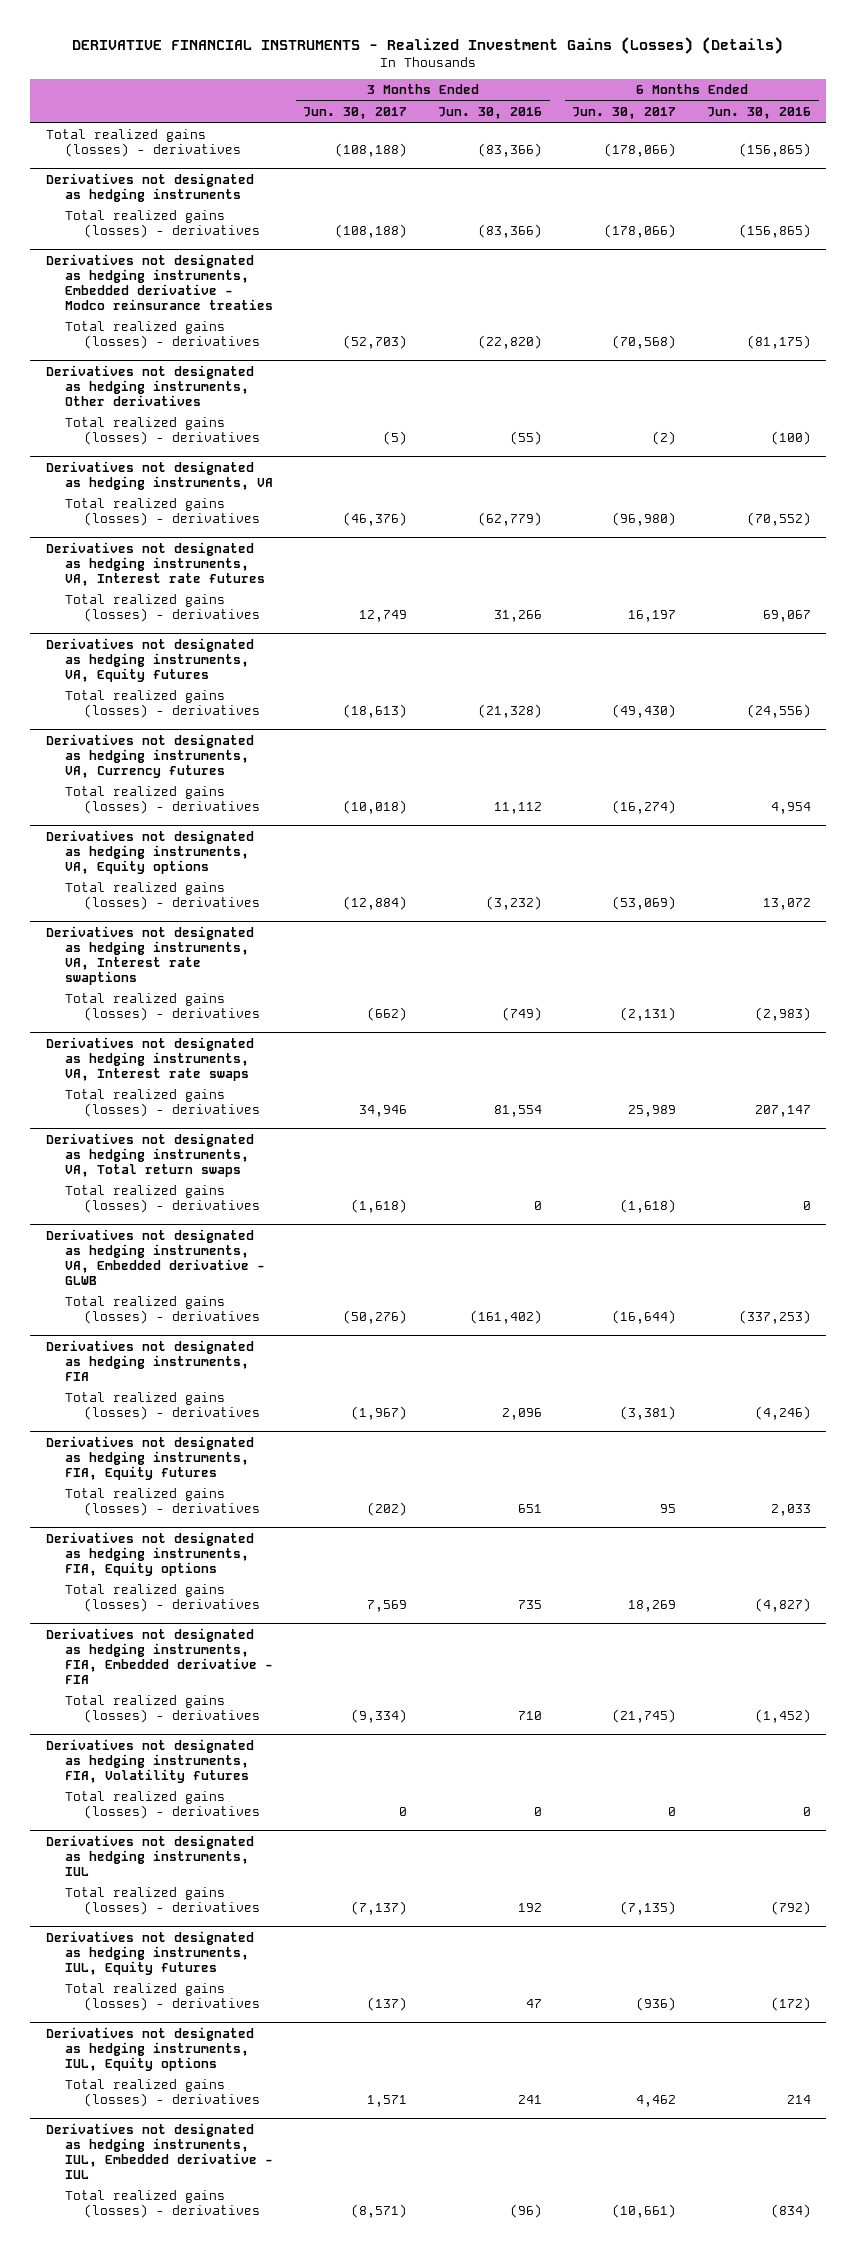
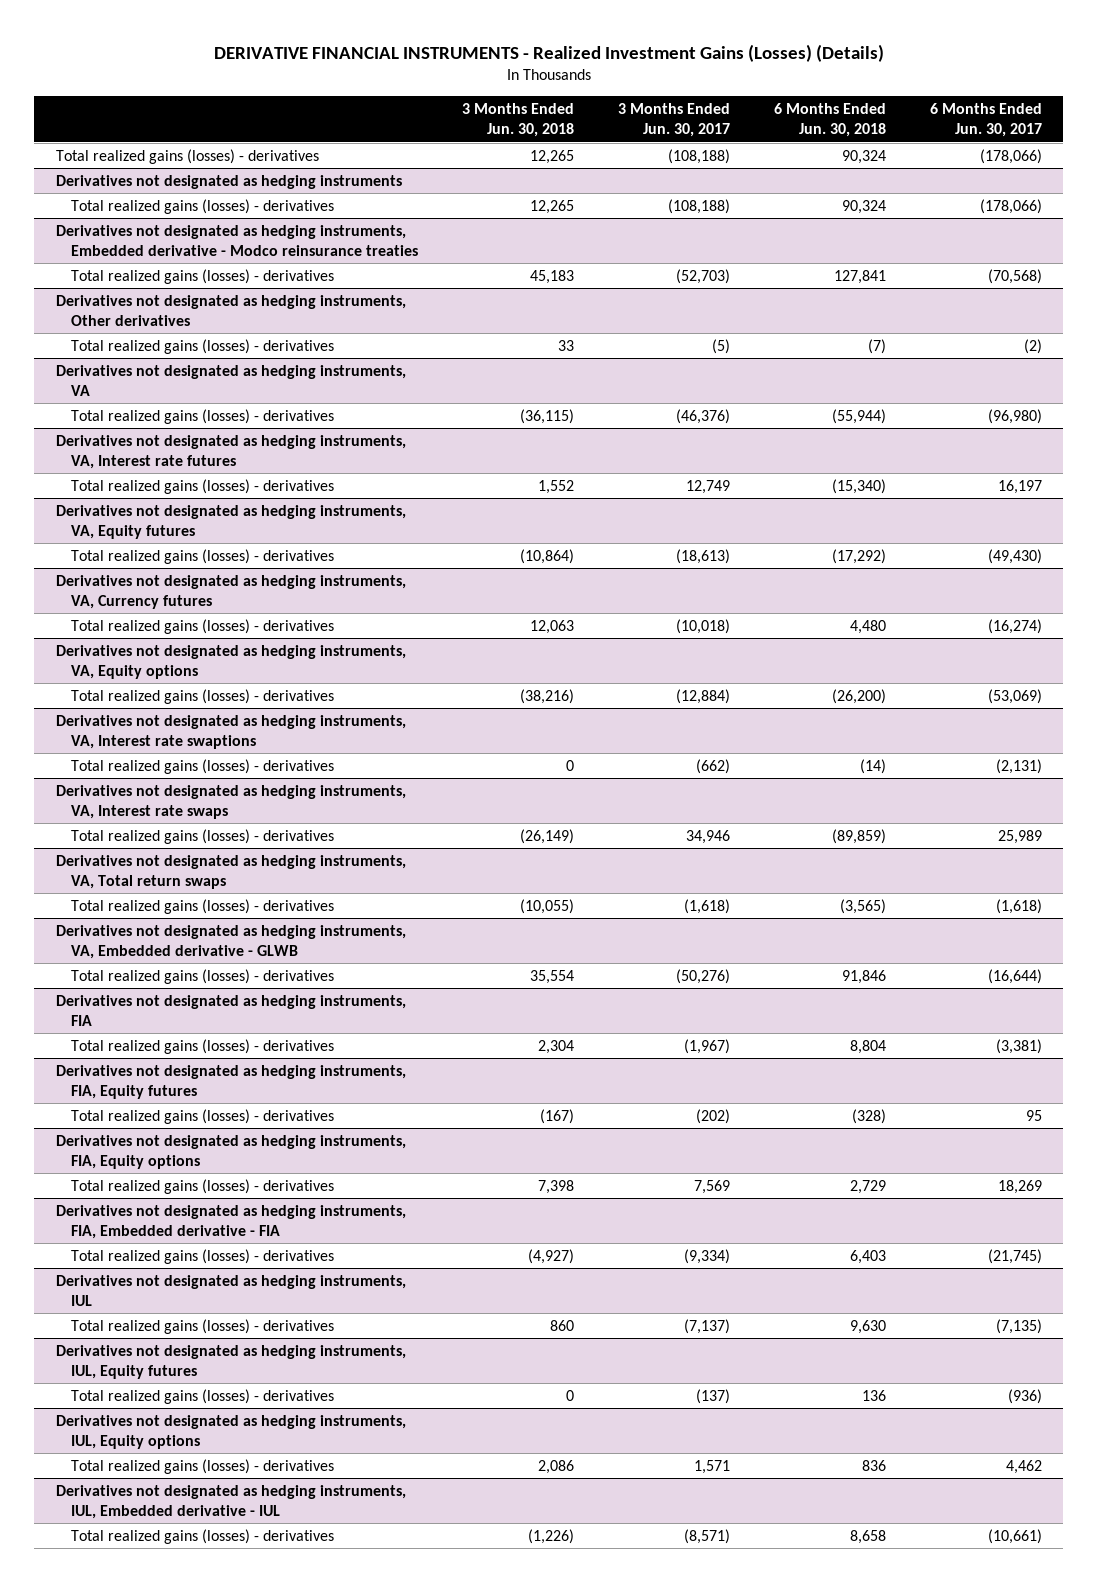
- | 3 Months Ended Jun. 30, 2017 | 3 Months Ended Jun. 30, 2016 | 6 Months Ended Jun. 30, 2017 | 6 Months Ended Jun. 30, 2016
+ | 3 Months Ended Jun. 30, 2018 | 3 Months Ended Jun. 30, 2017 | 6 Months Ended Jun. 30, 2018 | 6 Months Ended Jun. 30, 2017
- Derivatives not designated as hedging instruments, FIA, Volatility futures
- Total realized gains (losses) - derivatives | 0 | 0 | 0 | 0

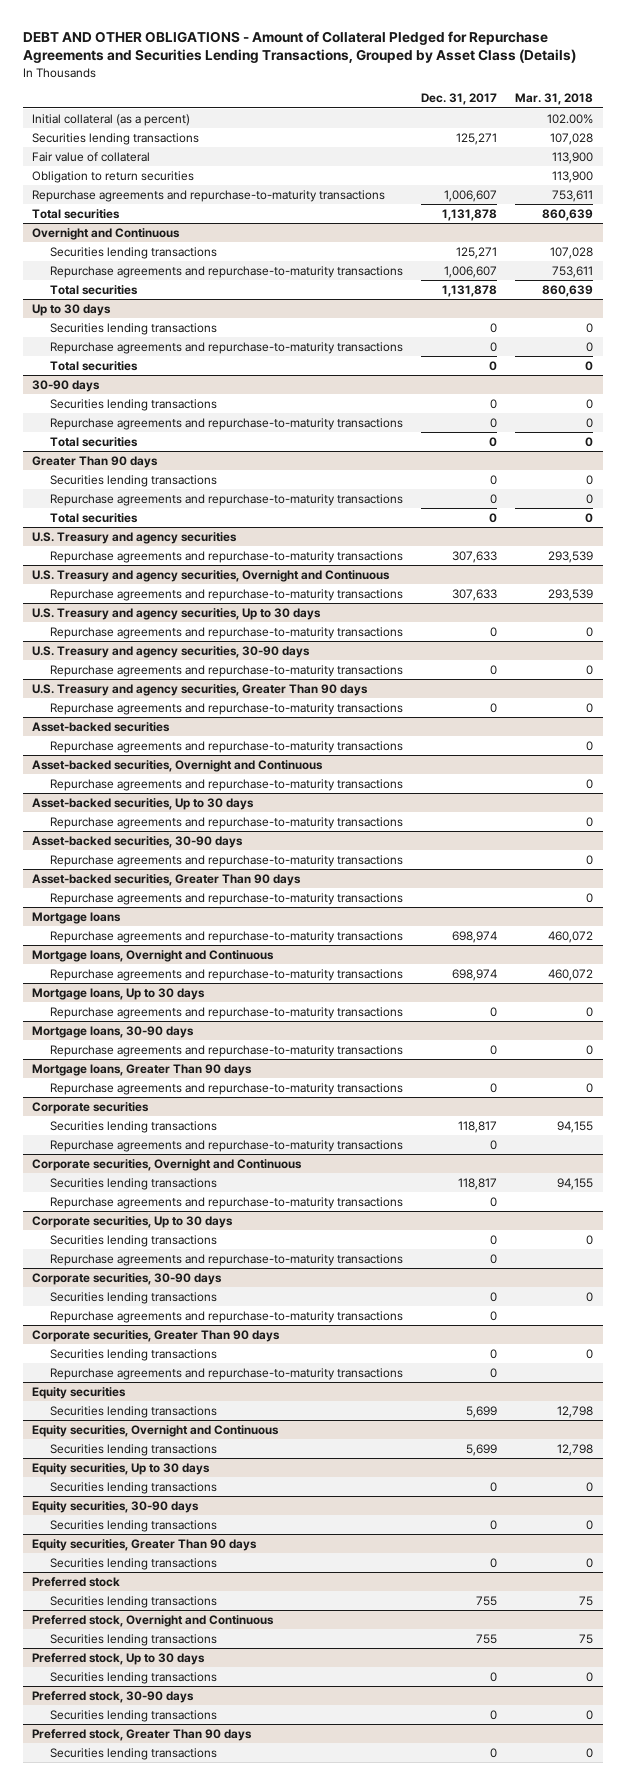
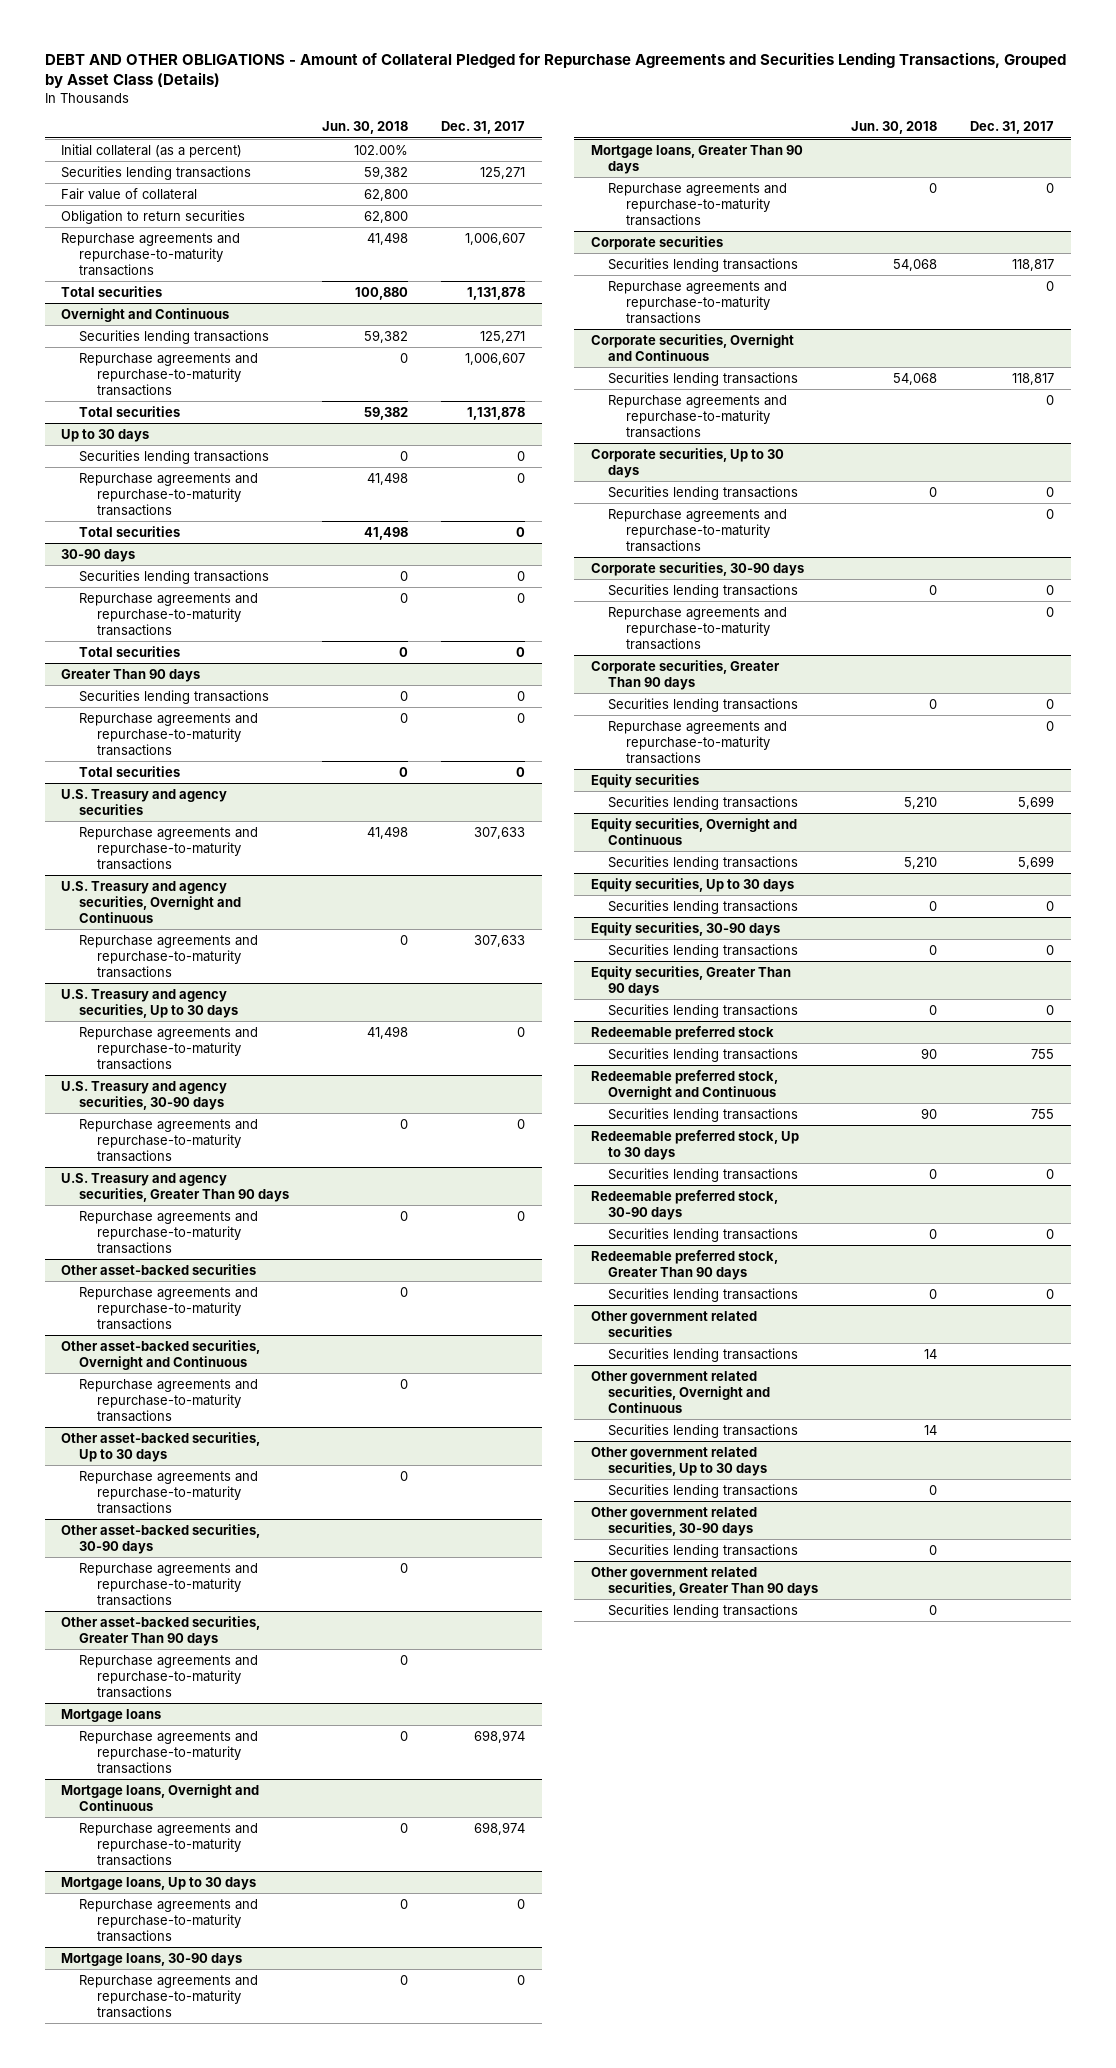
- | Dec. 31, 2017 | Mar. 31, 2018
+ | Jun. 30, 2018 | Dec. 31, 2017
- Asset-backed securities
+ Other asset-backed securities
- Asset-backed securities, Overnight and Continuous
+ Other asset-backed securities, Overnight and Continuous
- Asset-backed securities, Up to 30 days
+ Other asset-backed securities, Up to 30 days
- Asset-backed securities, 30-90 days
+ Other asset-backed securities, 30-90 days
- Asset-backed securities, Greater Than 90 days
+ Other asset-backed securities, Greater Than 90 days
- Preferred stock
+ Redeemable preferred stock
- Preferred stock, Overnight and Continuous
+ Redeemable preferred stock, Overnight and Continuous
- Preferred stock, Up to 30 days
+ Redeemable preferred stock, Up to 30 days
- Preferred stock, 30-90 days
+ Redeemable preferred stock, 30-90 days
- Preferred stock, Greater Than 90 days
+ Redeemable preferred stock, Greater Than 90 days
+ Other government related securities
+ Securities lending transactions | 14 |
+ Other government related securities, Overnight and Continuous
+ Securities lending transactions | 14 |
+ Other government related securities, Up to 30 days
+ Securities lending transactions | 0 |
+ Other government related securities, 30-90 days
+ Securities lending transactions | 0 |
+ Other government related securities, Greater Than 90 days
+ Securities lending transactions | 0 |

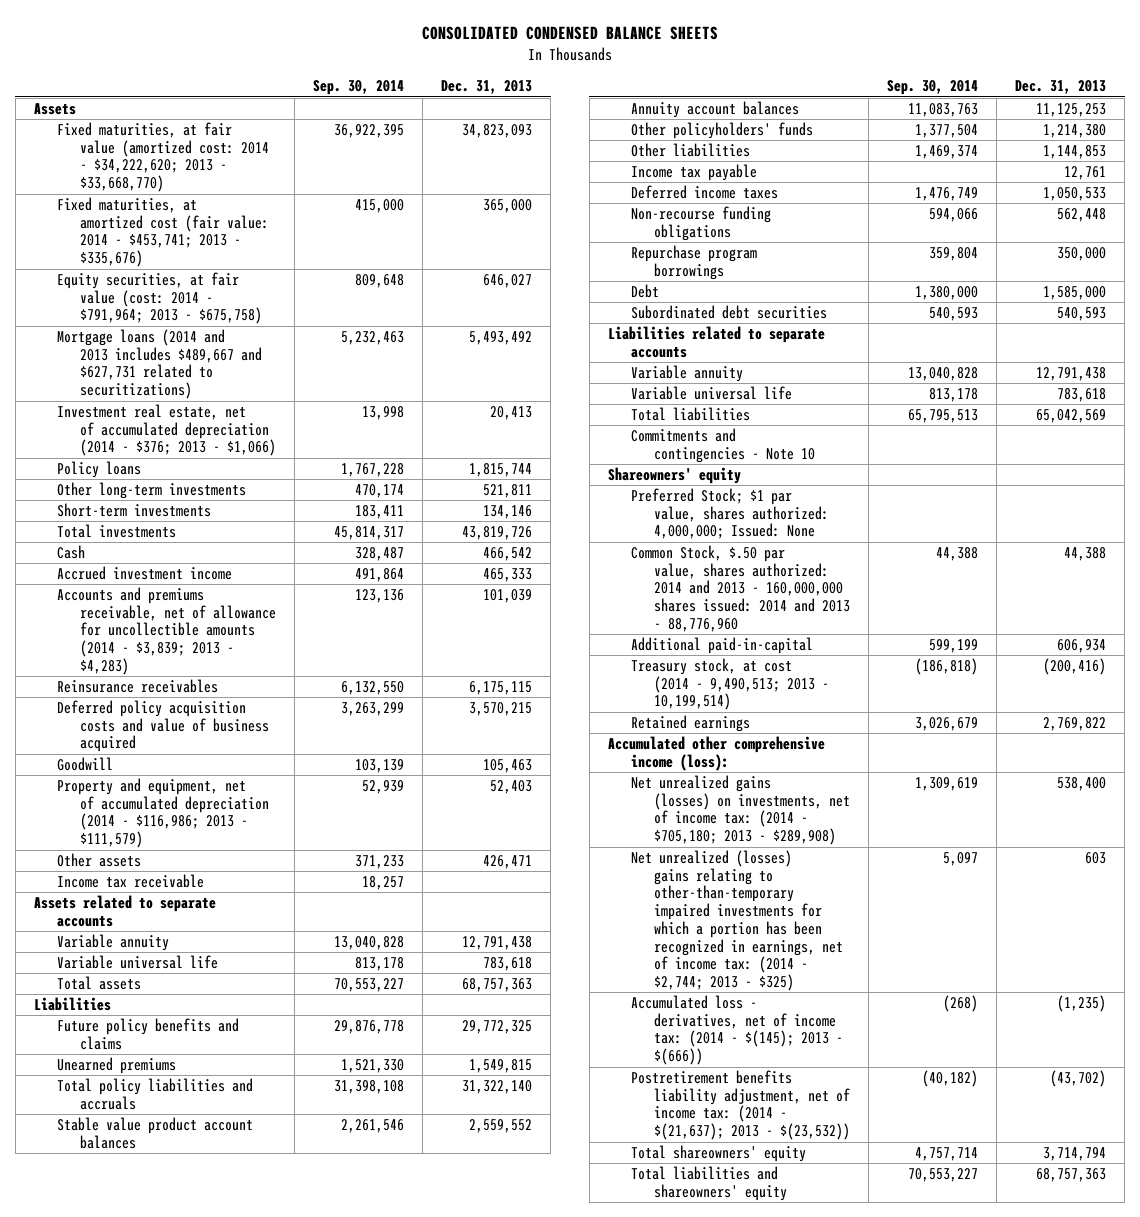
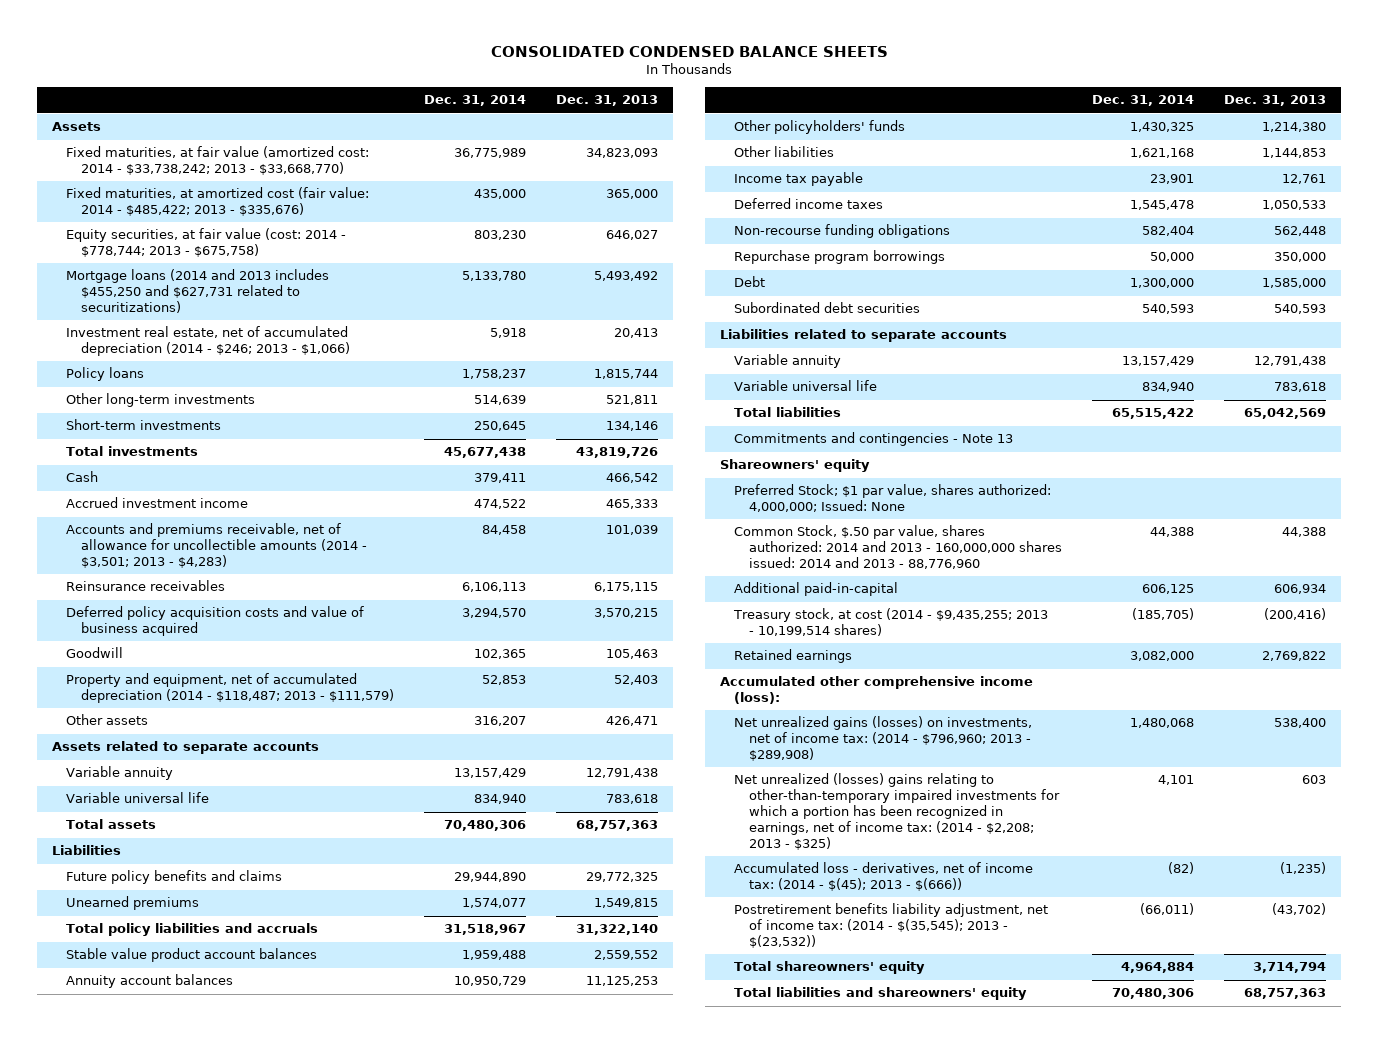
- | Sep. 30, 2014 | Dec. 31, 2013
+ | Dec. 31, 2014 | Dec. 31, 2013
- Fixed maturities, at fair value (amortized cost: 2014 - $34,222,620; 2013 - $33,668,770) | 36,922,395 | 34,823,093
- Fixed maturities, at amortized cost (fair value: 2014 - $453,741; 2013 - $335,676) | 415,000 | 365,000
- Equity securities, at fair value (cost: 2014 - $791,964; 2013 - $675,758) | 809,648 | 646,027
- Mortgage loans (2014 and 2013 includes $489,667 and $627,731 related to securitizations) | 5,232,463 | 5,493,492
- Investment real estate, net of accumulated depreciation (2014 - $376; 2013 - $1,066) | 13,998 | 20,413
+ Fixed maturities, at fair value (amortized cost: 2014 - $33,738,242; 2013 - $33,668,770) | 36,775,989 | 34,823,093
+ Fixed maturities, at amortized cost (fair value: 2014 - $485,422; 2013 - $335,676) | 435,000 | 365,000
+ Equity securities, at fair value (cost: 2014 - $778,744; 2013 - $675,758) | 803,230 | 646,027
+ Mortgage loans (2014 and 2013 includes $455,250 and $627,731 related to securitizations) | 5,133,780 | 5,493,492
+ Investment real estate, net of accumulated depreciation (2014 - $246; 2013 - $1,066) | 5,918 | 20,413
- Accounts and premiums receivable, net of allowance for uncollectible amounts (2014 - $3,839; 2013 - $4,283) | 123,136 | 101,039
+ Accounts and premiums receivable, net of allowance for uncollectible amounts (2014 - $3,501; 2013 - $4,283) | 84,458 | 101,039
- Property and equipment, net of accumulated depreciation (2014 - $116,986; 2013 - $111,579) | 52,939 | 52,403
+ Property and equipment, net of accumulated depreciation (2014 - $118,487; 2013 - $111,579) | 52,853 | 52,403
- Income tax receivable | 18,257 |
- Commitments and contingencies - Note 10
+ Commitments and contingencies - Note 13
- Treasury stock, at cost (2014 - 9,490,513; 2013 - 10,199,514) | (186,818) | (200,416)
+ Treasury stock, at cost (2014 - $9,435,255; 2013 - 10,199,514 shares) | (185,705) | (200,416)
- Net unrealized gains (losses) on investments, net of income tax: (2014 - $705,180; 2013 - $289,908) | 1,309,619 | 538,400
- Net unrealized (losses) gains relating to other-than-temporary impaired investments for which a portion has been recognized in earnings, net of income tax: (2014 - $2,744; 2013 - $325) | 5,097 | 603
- Accumulated loss - derivatives, net of income tax: (2014 - $(145); 2013 - $(666)) | (268) | (1,235)
- Postretirement benefits liability adjustment, net of income tax: (2014 - $(21,637); 2013 - $(23,532)) | (40,182) | (43,702)
+ Net unrealized gains (losses) on investments, net of income tax: (2014 - $796,960; 2013 - $289,908) | 1,480,068 | 538,400
+ Net unrealized (losses) gains relating to other-than-temporary impaired investments for which a portion has been recognized in earnings, net of income tax: (2014 - $2,208; 2013 - $325) | 4,101 | 603
+ Accumulated loss - derivatives, net of income tax: (2014 - $(45); 2013 - $(666)) | (82) | (1,235)
+ Postretirement benefits liability adjustment, net of income tax: (2014 - $(35,545); 2013 - $(23,532)) | (66,011) | (43,702)

